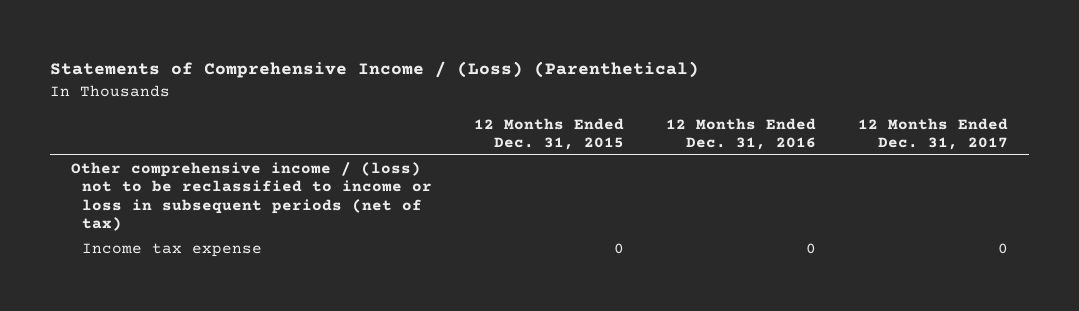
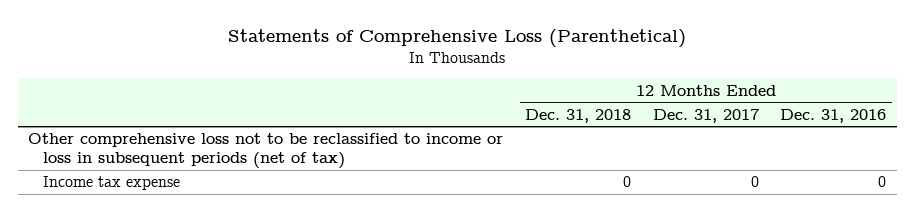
- Statements of Comprehensive Income / (Loss) (Parenthetical)
+ Statements of Comprehensive Loss (Parenthetical)
- | 12 Months Ended Dec. 31, 2015 | 12 Months Ended Dec. 31, 2016 | 12 Months Ended Dec. 31, 2017
+ | 12 Months Ended Dec. 31, 2018 | 12 Months Ended Dec. 31, 2017 | 12 Months Ended Dec. 31, 2016
- Other comprehensive income / (loss) not to be reclassified to income or loss in subsequent periods (net of tax)
+ Other comprehensive loss not to be reclassified to income or loss in subsequent periods (net of tax)

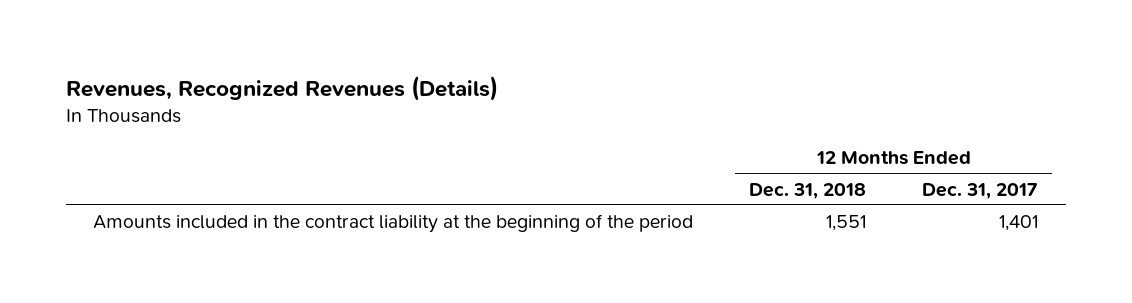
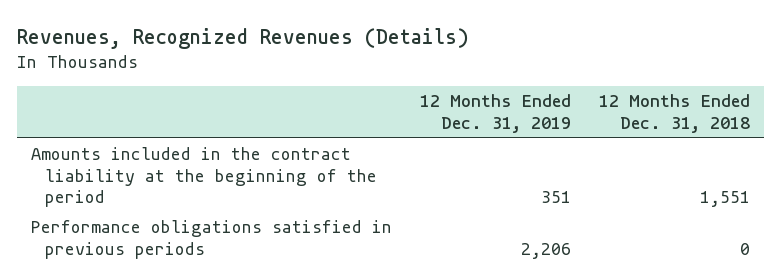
- | 12 Months Ended Dec. 31, 2018 | 12 Months Ended Dec. 31, 2017
+ | 12 Months Ended Dec. 31, 2019 | 12 Months Ended Dec. 31, 2018
+ Performance obligations satisfied in previous periods | 2,206 | 0

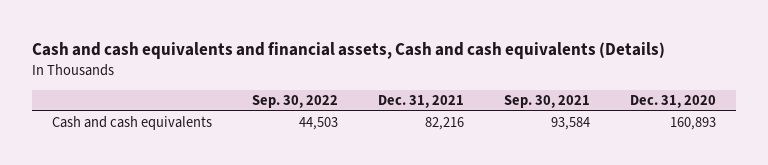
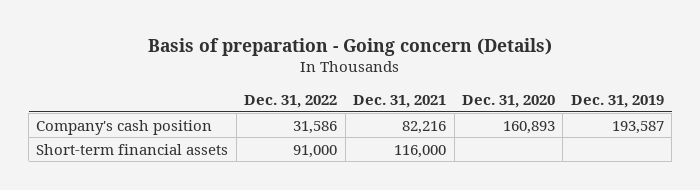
- Cash and cash equivalents and financial assets, Cash and cash equivalents (Details)
+ Basis of preparation - Going concern (Details)
- | Sep. 30, 2022 | Dec. 31, 2021 | Sep. 30, 2021 | Dec. 31, 2020
+ | Dec. 31, 2022 | Dec. 31, 2021 | Dec. 31, 2020 | Dec. 31, 2019
- Cash and cash equivalents | 44,503 | 82,216 | 93,584 | 160,893
+ Company's cash position | 31,586 | 82,216 | 160,893 | 193,587
+ Short-term financial assets | 91,000 | 116,000 | |

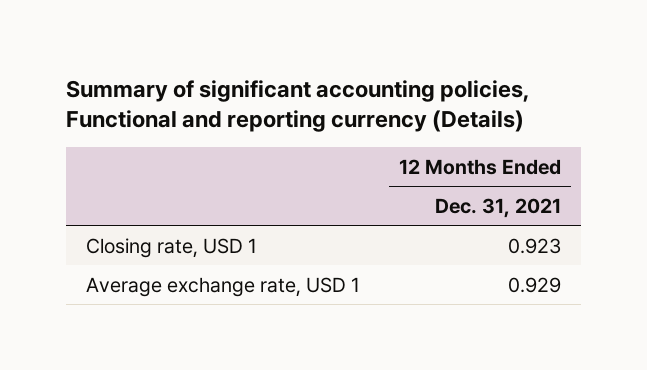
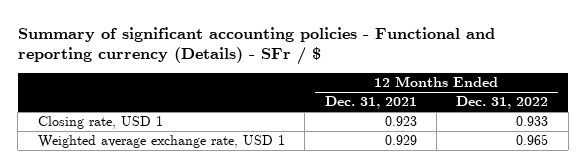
- Summary of significant accounting policies, Functional and reporting currency (Details)
+ Summary of significant accounting policies - Functional and reporting currency (Details) - SFr / $
- | 12 Months Ended Dec. 31, 2021
+ | 12 Months Ended Dec. 31, 2021 | 12 Months Ended Dec. 31, 2022
- Average exchange rate, USD 1 | 0.929
+ Weighted average exchange rate, USD 1 | 0.929 | 0.965

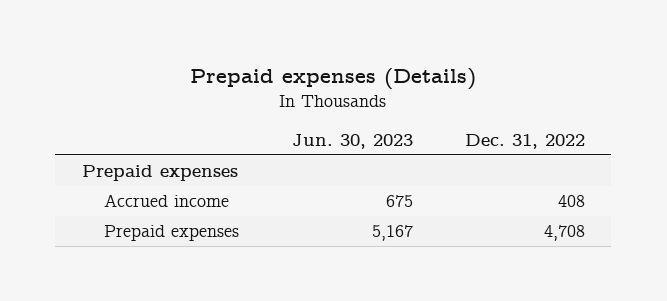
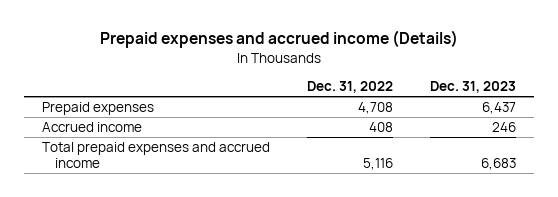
- Prepaid expenses (Details)
+ Prepaid expenses and accrued income (Details)
- | Jun. 30, 2023 | Dec. 31, 2022
+ | Dec. 31, 2022 | Dec. 31, 2023
- Prepaid expenses
moved down: Accrued income | 408 | 246
+ Total prepaid expenses and accrued income | 5,116 | 6,683

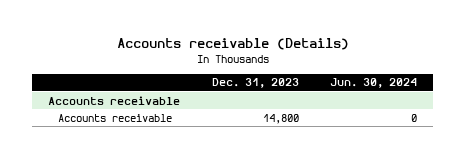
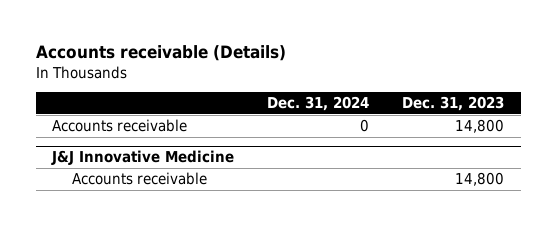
- | Dec. 31, 2023 | Jun. 30, 2024
+ | Dec. 31, 2024 | Dec. 31, 2023
- Accounts receivable
+ J&J Innovative Medicine
+ Accounts receivable | | 14,800

